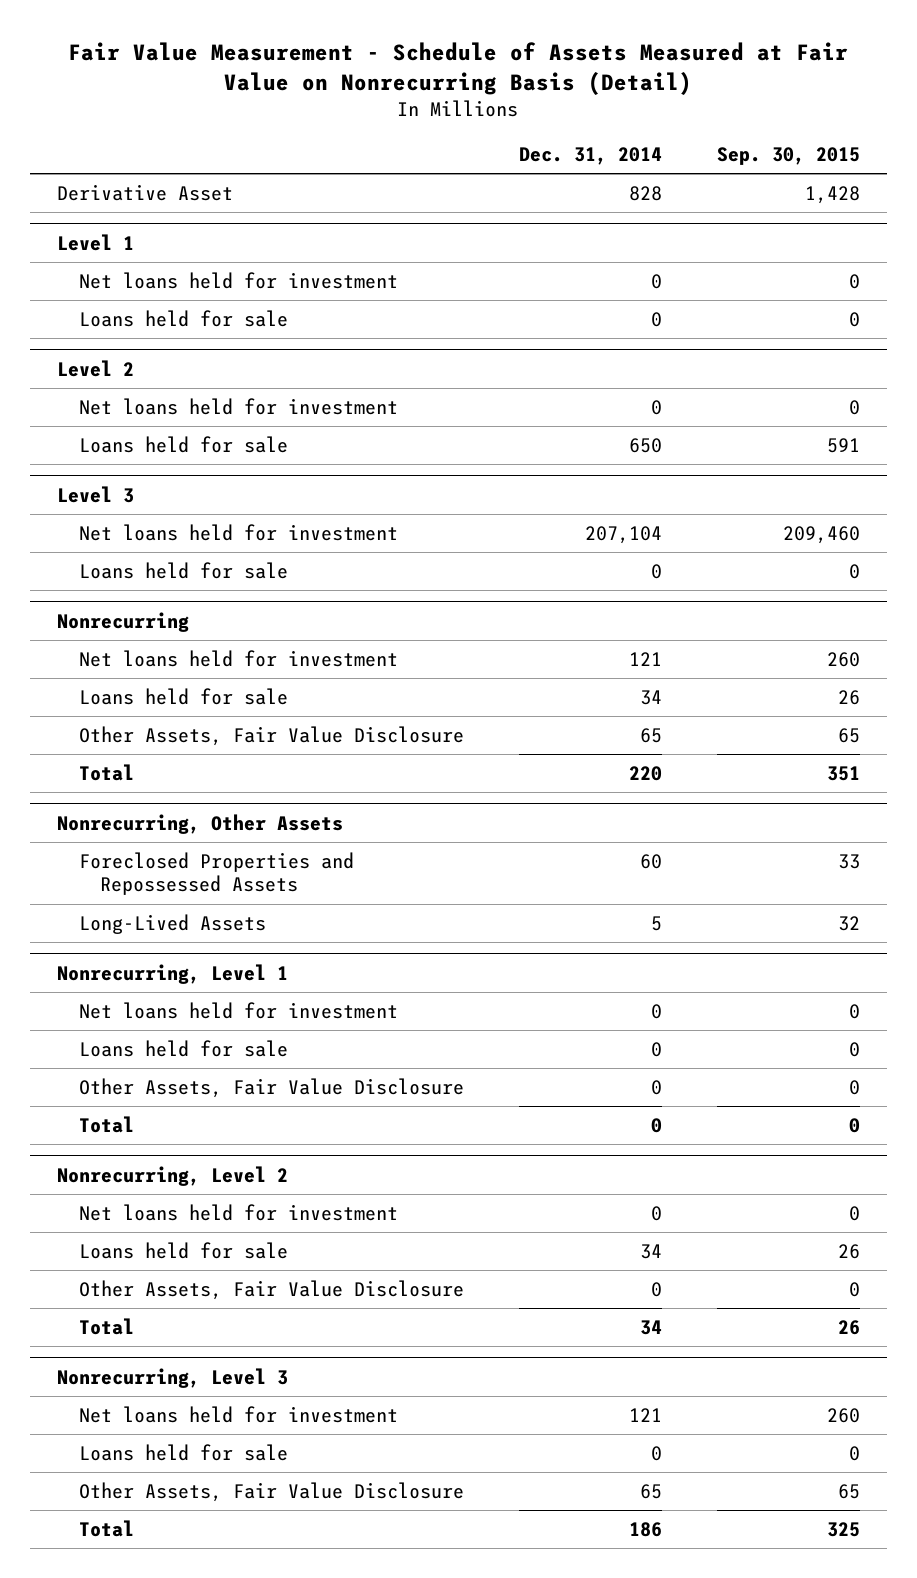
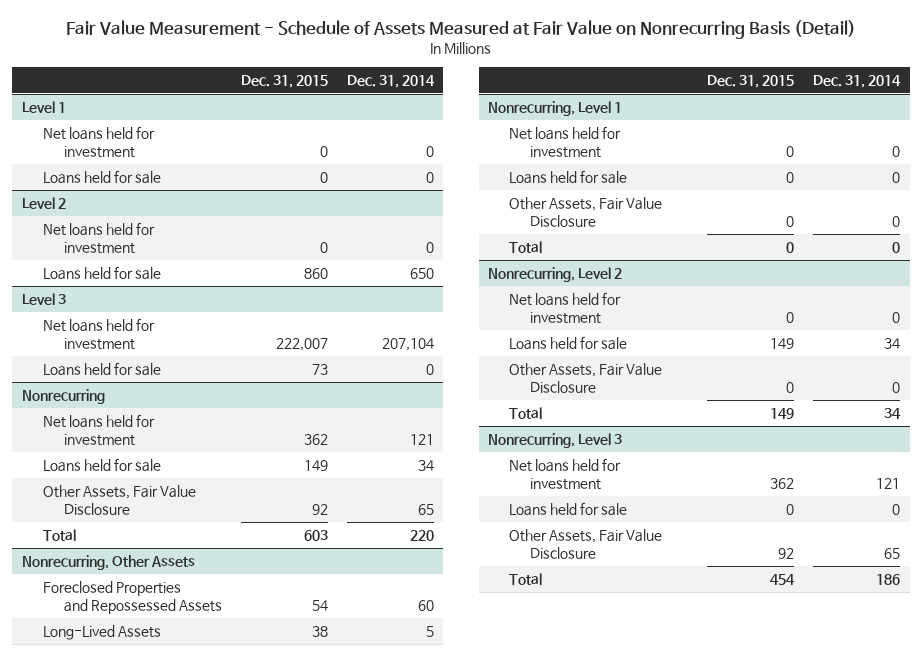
- | Dec. 31, 2014 | Sep. 30, 2015
+ | Dec. 31, 2015 | Dec. 31, 2014
- Derivative Asset | 828 | 1,428

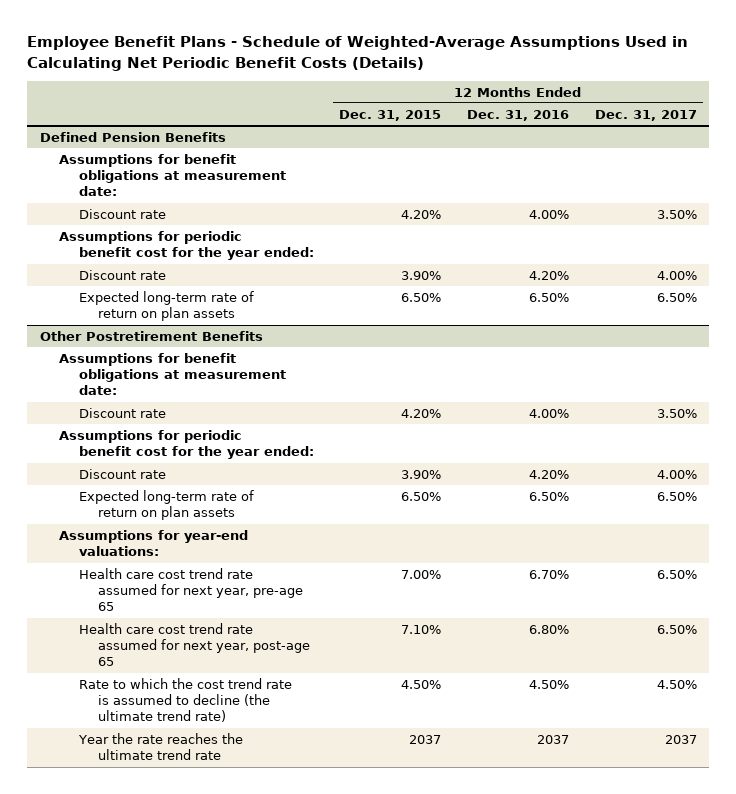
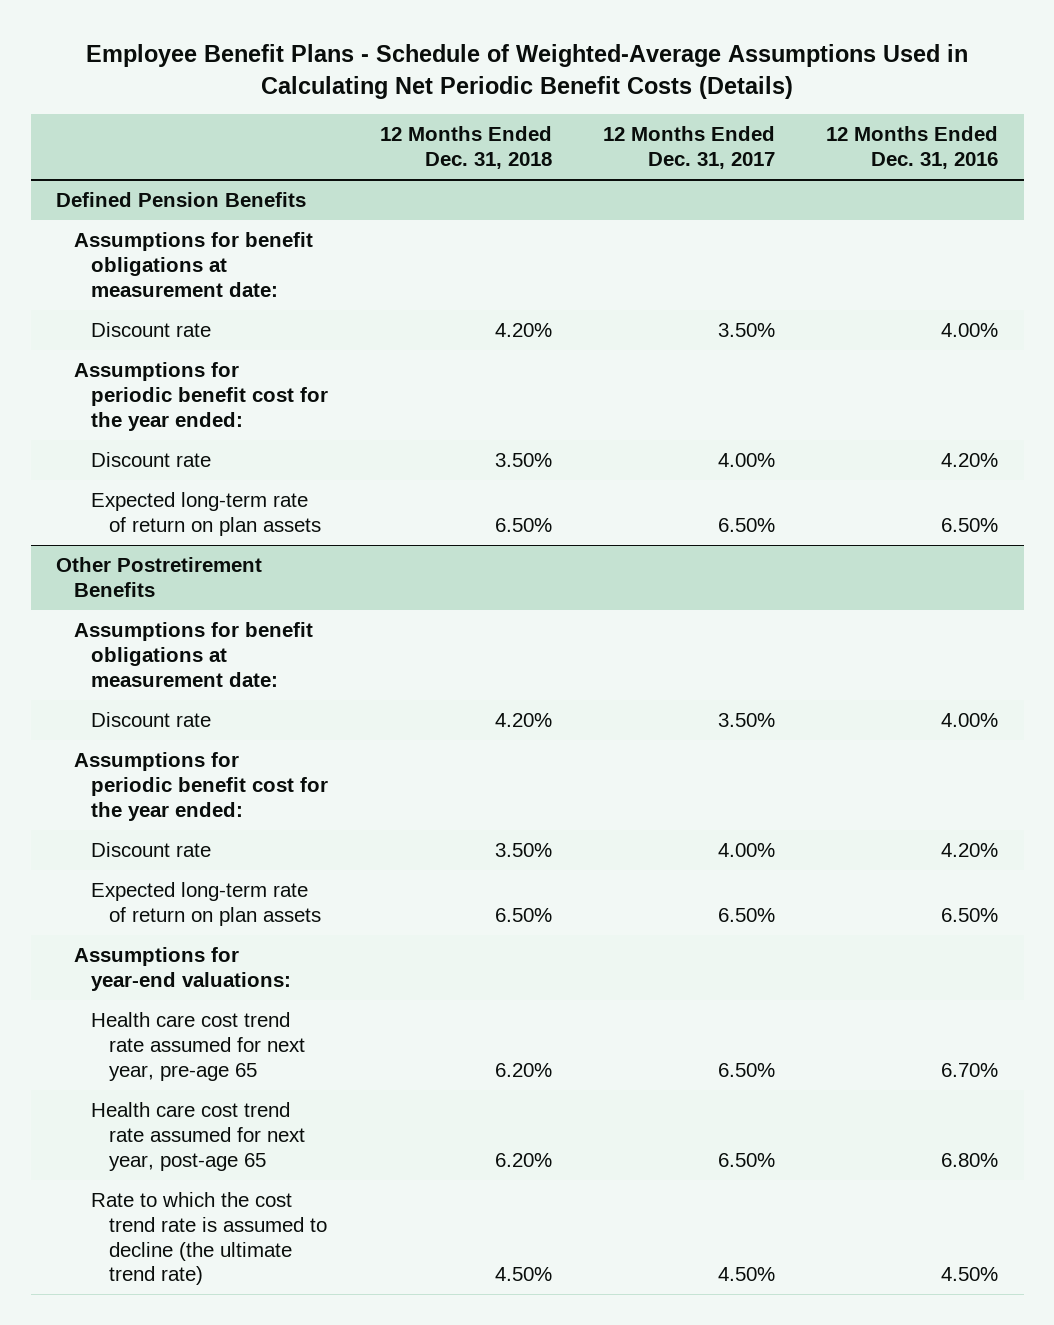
- | 12 Months Ended Dec. 31, 2015 | 12 Months Ended Dec. 31, 2016 | 12 Months Ended Dec. 31, 2017
+ | 12 Months Ended Dec. 31, 2018 | 12 Months Ended Dec. 31, 2017 | 12 Months Ended Dec. 31, 2016
@ Other Postretirement Benefits
- Year the rate reaches the ultimate trend rate | 2037 | 2037 | 2037

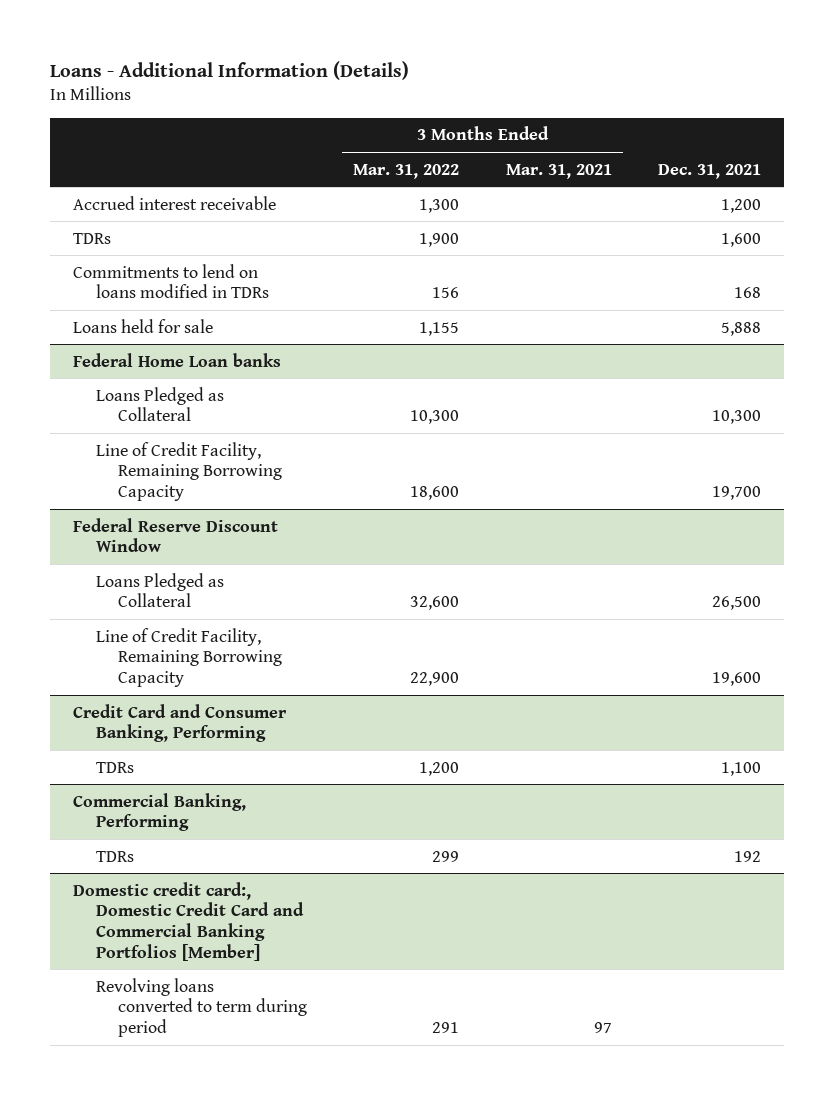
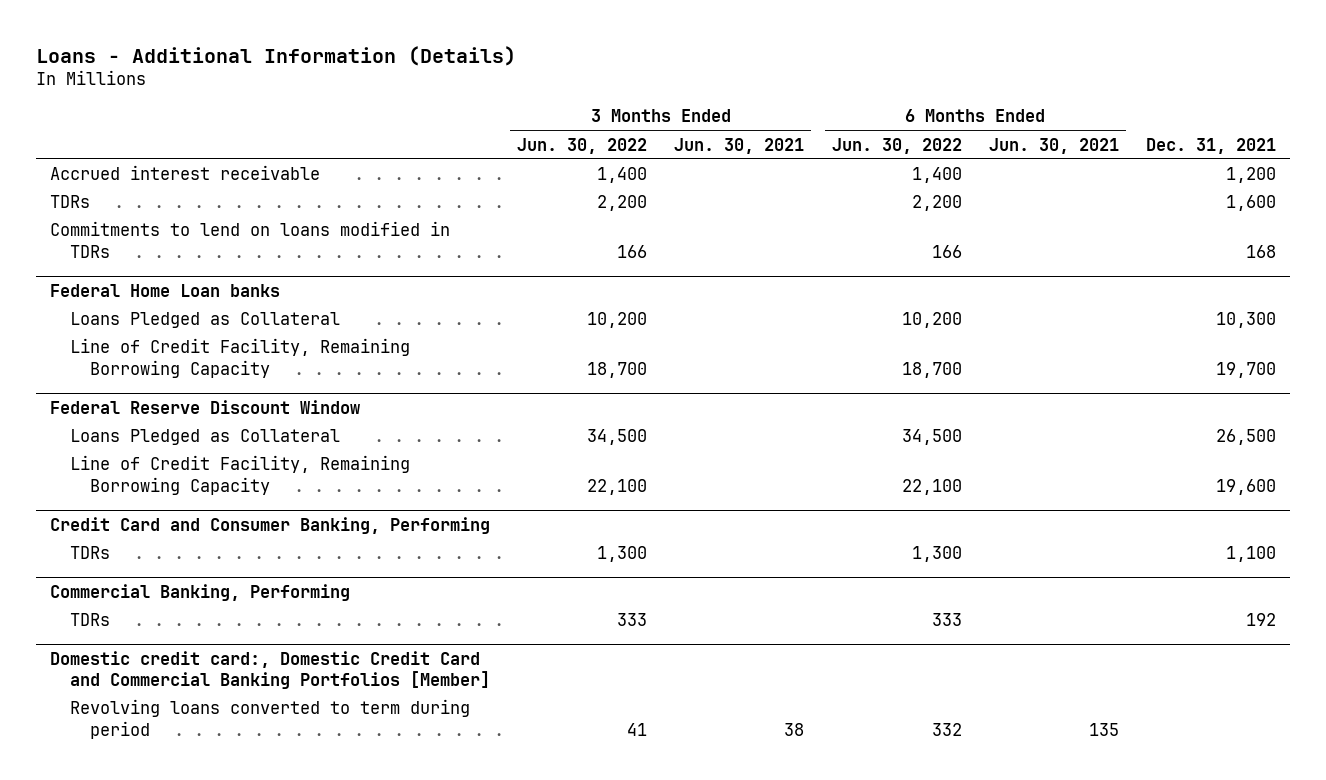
- | 3 Months Ended Mar. 31, 2022 | 3 Months Ended Mar. 31, 2021 | Dec. 31, 2021
+ | 3 Months Ended Jun. 30, 2022 | 3 Months Ended Jun. 30, 2021 | 6 Months Ended Jun. 30, 2022 | 6 Months Ended Jun. 30, 2021 | Dec. 31, 2021
- Loans held for sale | 1,155 | | 5,888

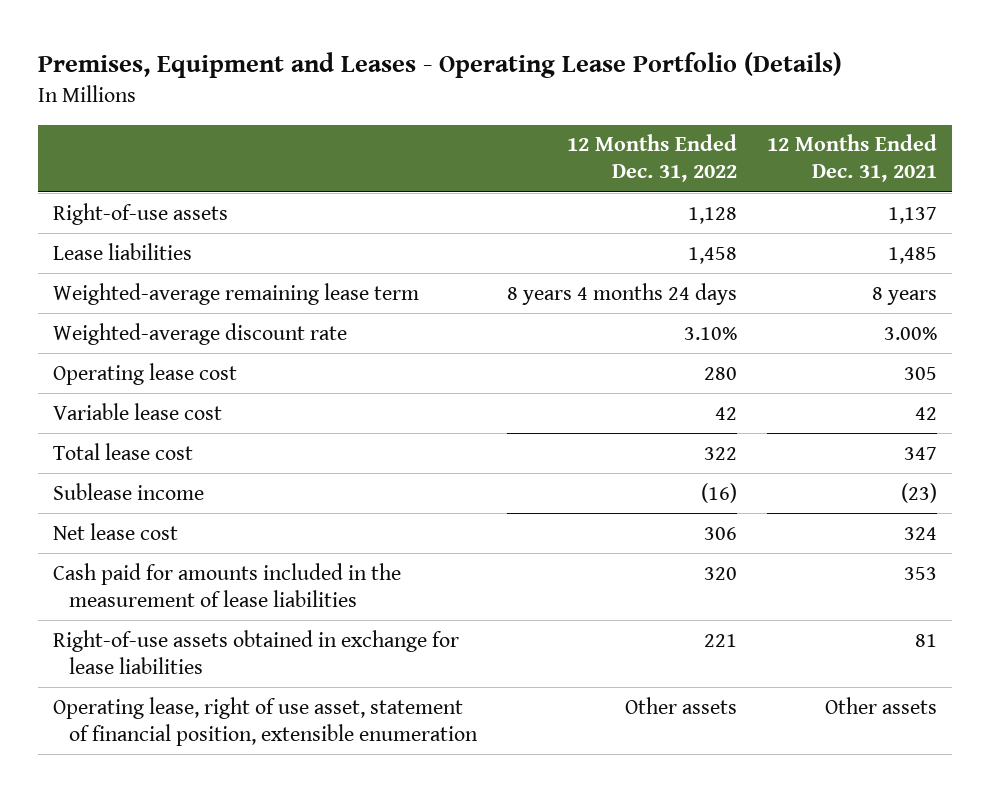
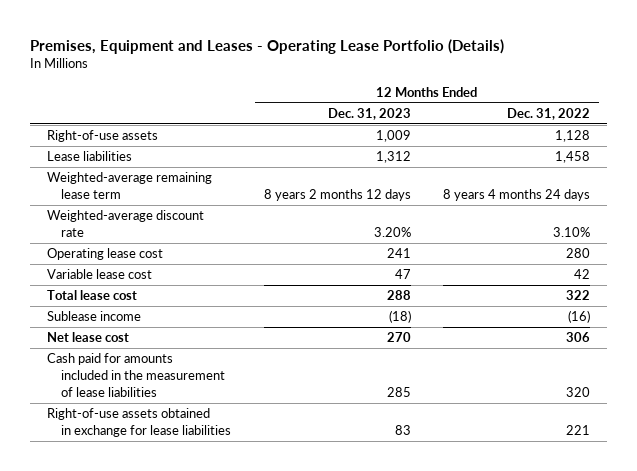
- | 12 Months Ended Dec. 31, 2022 | 12 Months Ended Dec. 31, 2021
+ | 12 Months Ended Dec. 31, 2023 | 12 Months Ended Dec. 31, 2022
- Operating lease, right of use asset, statement of financial position, extensible enumeration | Other assets | Other assets

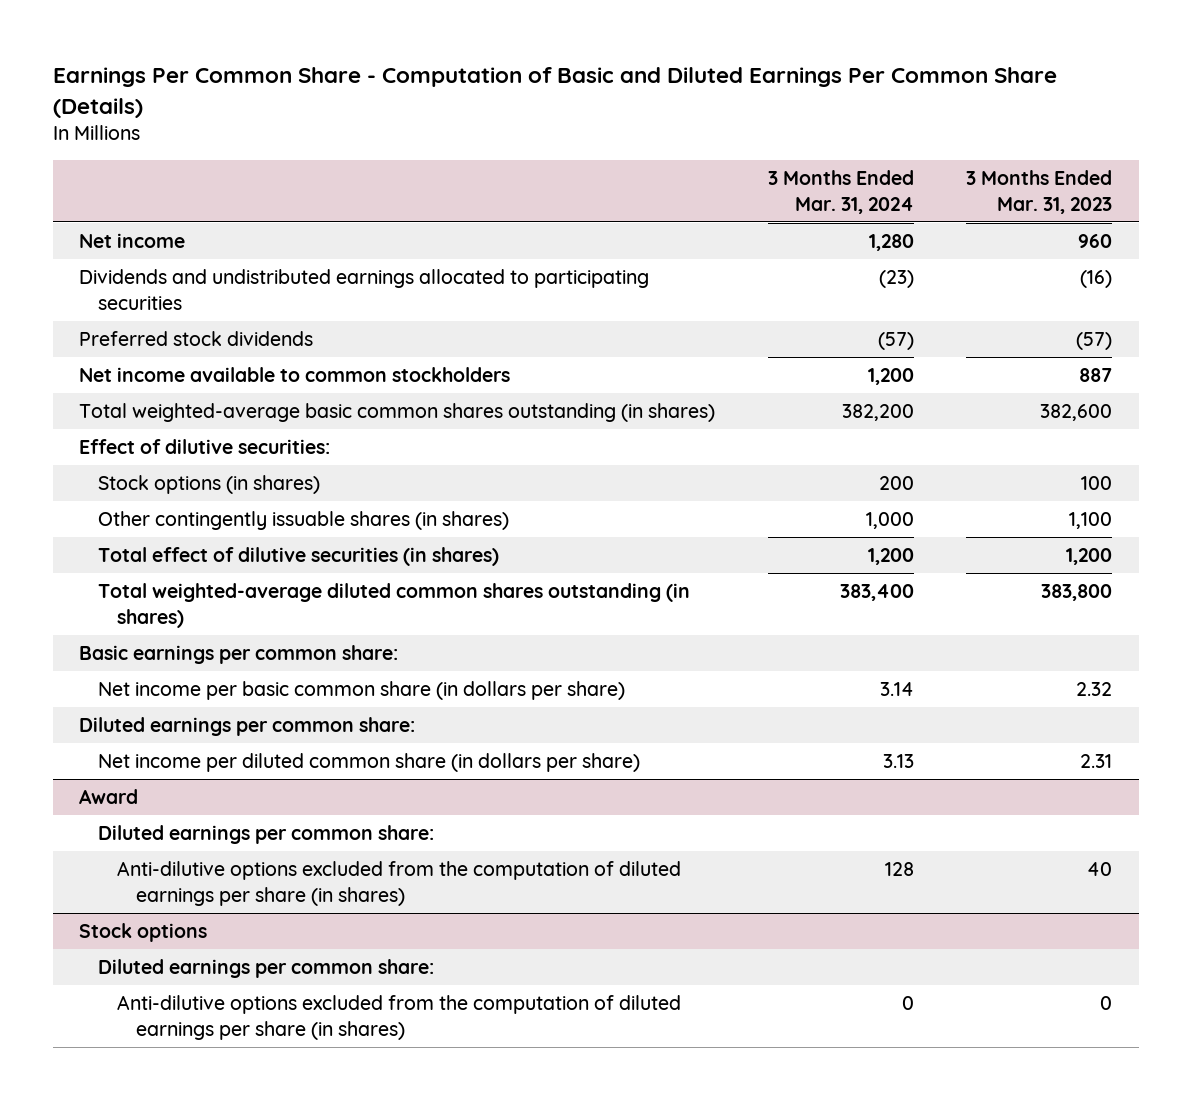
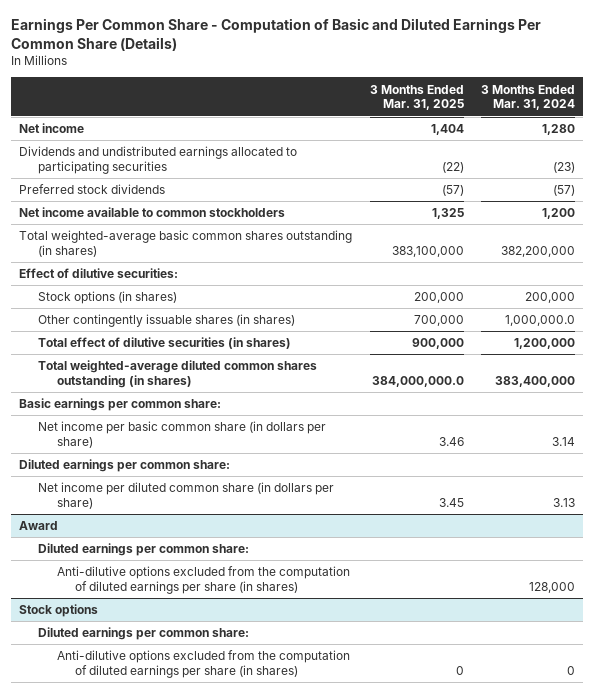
- | 3 Months Ended Mar. 31, 2024 | 3 Months Ended Mar. 31, 2023
+ | 3 Months Ended Mar. 31, 2025 | 3 Months Ended Mar. 31, 2024
- Total weighted-average basic common shares outstanding (in shares) | 382,200 | 382,600
+ Total weighted-average basic common shares outstanding (in shares) | 383,100,000 | 382,200,000
- Stock options (in shares) | 200 | 100
- Other contingently issuable shares (in shares) | 1,000 | 1,100
- Total effect of dilutive securities (in shares) | 1,200 | 1,200
- Total weighted-average diluted common shares outstanding (in shares) | 383,400 | 383,800
+ Stock options (in shares) | 200,000 | 200,000
+ Other contingently issuable shares (in shares) | 700,000 | 1,000,000.0
+ Total effect of dilutive securities (in shares) | 900,000 | 1,200,000
+ Total weighted-average diluted common shares outstanding (in shares) | 384,000,000.0 | 383,400,000
@ Award
- Anti-dilutive options excluded from the computation of diluted earnings per share (in shares) | 128 | 40
+ Anti-dilutive options excluded from the computation of diluted earnings per share (in shares) | | 128,000

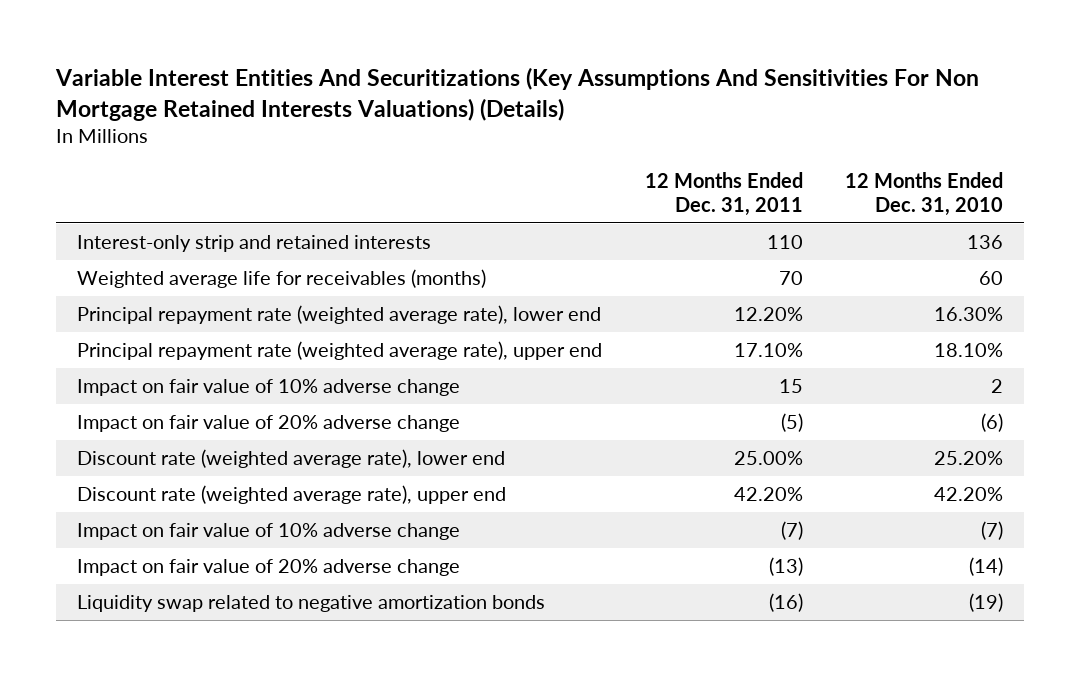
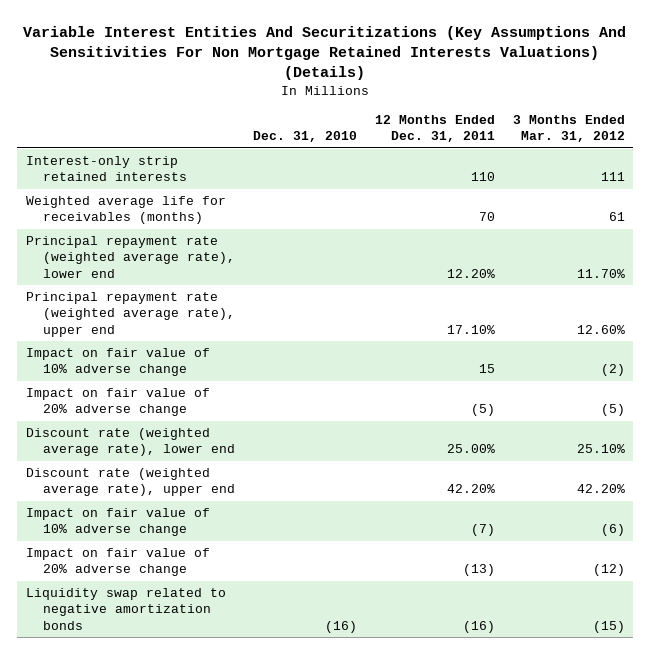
- | 12 Months Ended Dec. 31, 2011 | 12 Months Ended Dec. 31, 2010
+ | Dec. 31, 2010 | 12 Months Ended Dec. 31, 2011 | 3 Months Ended Mar. 31, 2012
- Interest-only strip and retained interests | 110 | 136
+ Interest-only strip retained interests | | 110 | 111

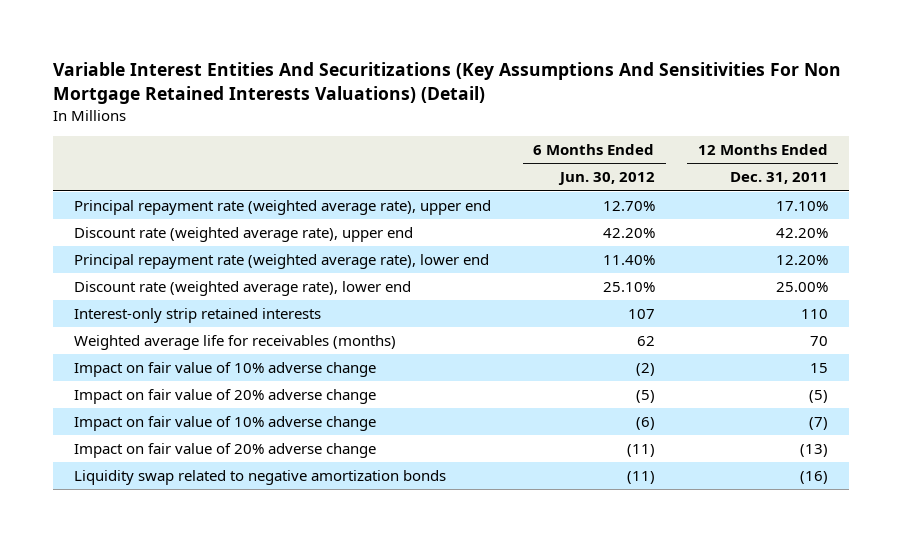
- Variable Interest Entities And Securitizations (Key Assumptions And Sensitivities For Non Mortgage Retained Interests Valuations) (Details)
+ Variable Interest Entities And Securitizations (Key Assumptions And Sensitivities For Non Mortgage Retained Interests Valuations) (Detail)
- | Dec. 31, 2010 | 12 Months Ended Dec. 31, 2011 | 3 Months Ended Mar. 31, 2012
+ | 6 Months Ended Jun. 30, 2012 | 12 Months Ended Dec. 31, 2011
moved up: Principal repayment rate (weighted average rate), upper end | 12.70% | 17.10%
moved up: Discount rate (weighted average rate), upper end | 42.20% | 42.20%
moved up: Principal repayment rate (weighted average rate), lower end | 11.40% | 12.20%
moved up: Discount rate (weighted average rate), lower end | 25.10% | 25.00%

